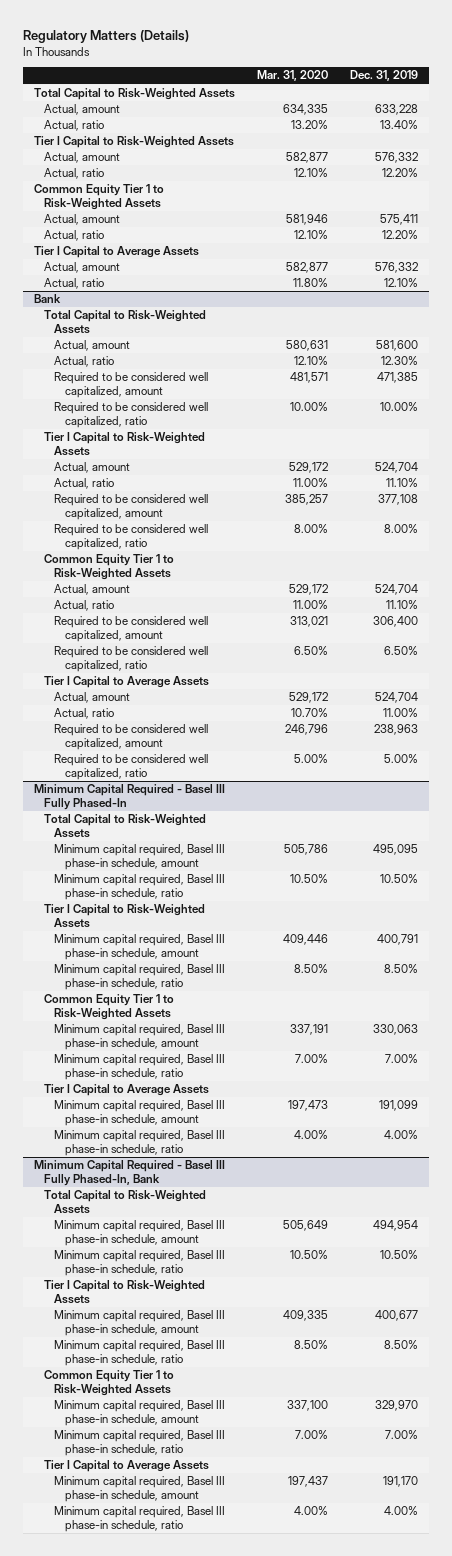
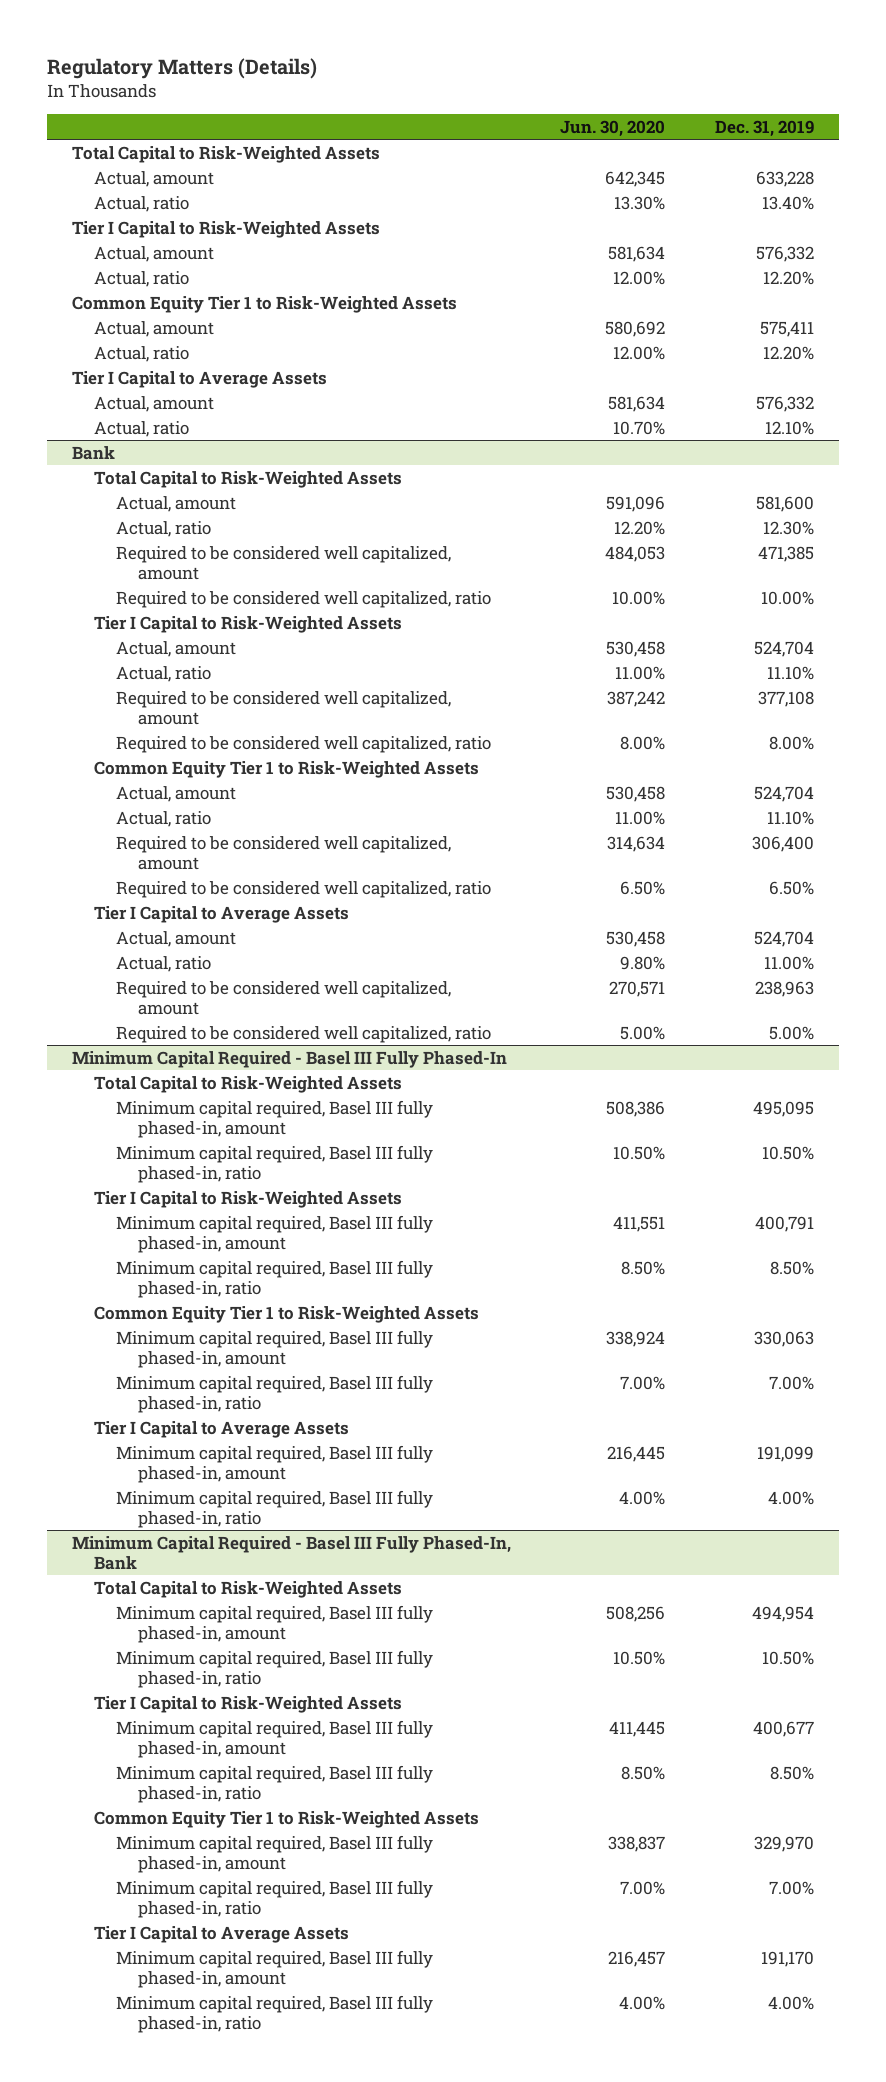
- | Mar. 31, 2020 | Dec. 31, 2019
+ | Jun. 30, 2020 | Dec. 31, 2019
@ Minimum Capital Required - Basel III Fully Phased-In
- Minimum capital required, Basel III phase-in schedule, amount | 505,786 | 495,095
- Minimum capital required, Basel III phase-in schedule, ratio | 10.50% | 10.50%
+ Minimum capital required, Basel III fully phased-in, amount | 508,386 | 495,095
+ Minimum capital required, Basel III fully phased-in, ratio | 10.50% | 10.50%
- Minimum capital required, Basel III phase-in schedule, amount | 409,446 | 400,791
- Minimum capital required, Basel III phase-in schedule, ratio | 8.50% | 8.50%
+ Minimum capital required, Basel III fully phased-in, amount | 411,551 | 400,791
+ Minimum capital required, Basel III fully phased-in, ratio | 8.50% | 8.50%
- Minimum capital required, Basel III phase-in schedule, amount | 337,191 | 330,063
- Minimum capital required, Basel III phase-in schedule, ratio | 7.00% | 7.00%
+ Minimum capital required, Basel III fully phased-in, amount | 338,924 | 330,063
+ Minimum capital required, Basel III fully phased-in, ratio | 7.00% | 7.00%
- Minimum capital required, Basel III phase-in schedule, amount | 197,473 | 191,099
- Minimum capital required, Basel III phase-in schedule, ratio | 4.00% | 4.00%
+ Minimum capital required, Basel III fully phased-in, amount | 216,445 | 191,099
+ Minimum capital required, Basel III fully phased-in, ratio | 4.00% | 4.00%
@ Minimum Capital Required - Basel III Fully Phased-In, Bank
- Minimum capital required, Basel III phase-in schedule, amount | 505,649 | 494,954
- Minimum capital required, Basel III phase-in schedule, ratio | 10.50% | 10.50%
+ Minimum capital required, Basel III fully phased-in, amount | 508,256 | 494,954
+ Minimum capital required, Basel III fully phased-in, ratio | 10.50% | 10.50%
- Minimum capital required, Basel III phase-in schedule, amount | 409,335 | 400,677
- Minimum capital required, Basel III phase-in schedule, ratio | 8.50% | 8.50%
+ Minimum capital required, Basel III fully phased-in, amount | 411,445 | 400,677
+ Minimum capital required, Basel III fully phased-in, ratio | 8.50% | 8.50%
- Minimum capital required, Basel III phase-in schedule, amount | 337,100 | 329,970
- Minimum capital required, Basel III phase-in schedule, ratio | 7.00% | 7.00%
+ Minimum capital required, Basel III fully phased-in, amount | 338,837 | 329,970
+ Minimum capital required, Basel III fully phased-in, ratio | 7.00% | 7.00%
- Minimum capital required, Basel III phase-in schedule, amount | 197,437 | 191,170
- Minimum capital required, Basel III phase-in schedule, ratio | 4.00% | 4.00%
+ Minimum capital required, Basel III fully phased-in, amount | 216,457 | 191,170
+ Minimum capital required, Basel III fully phased-in, ratio | 4.00% | 4.00%

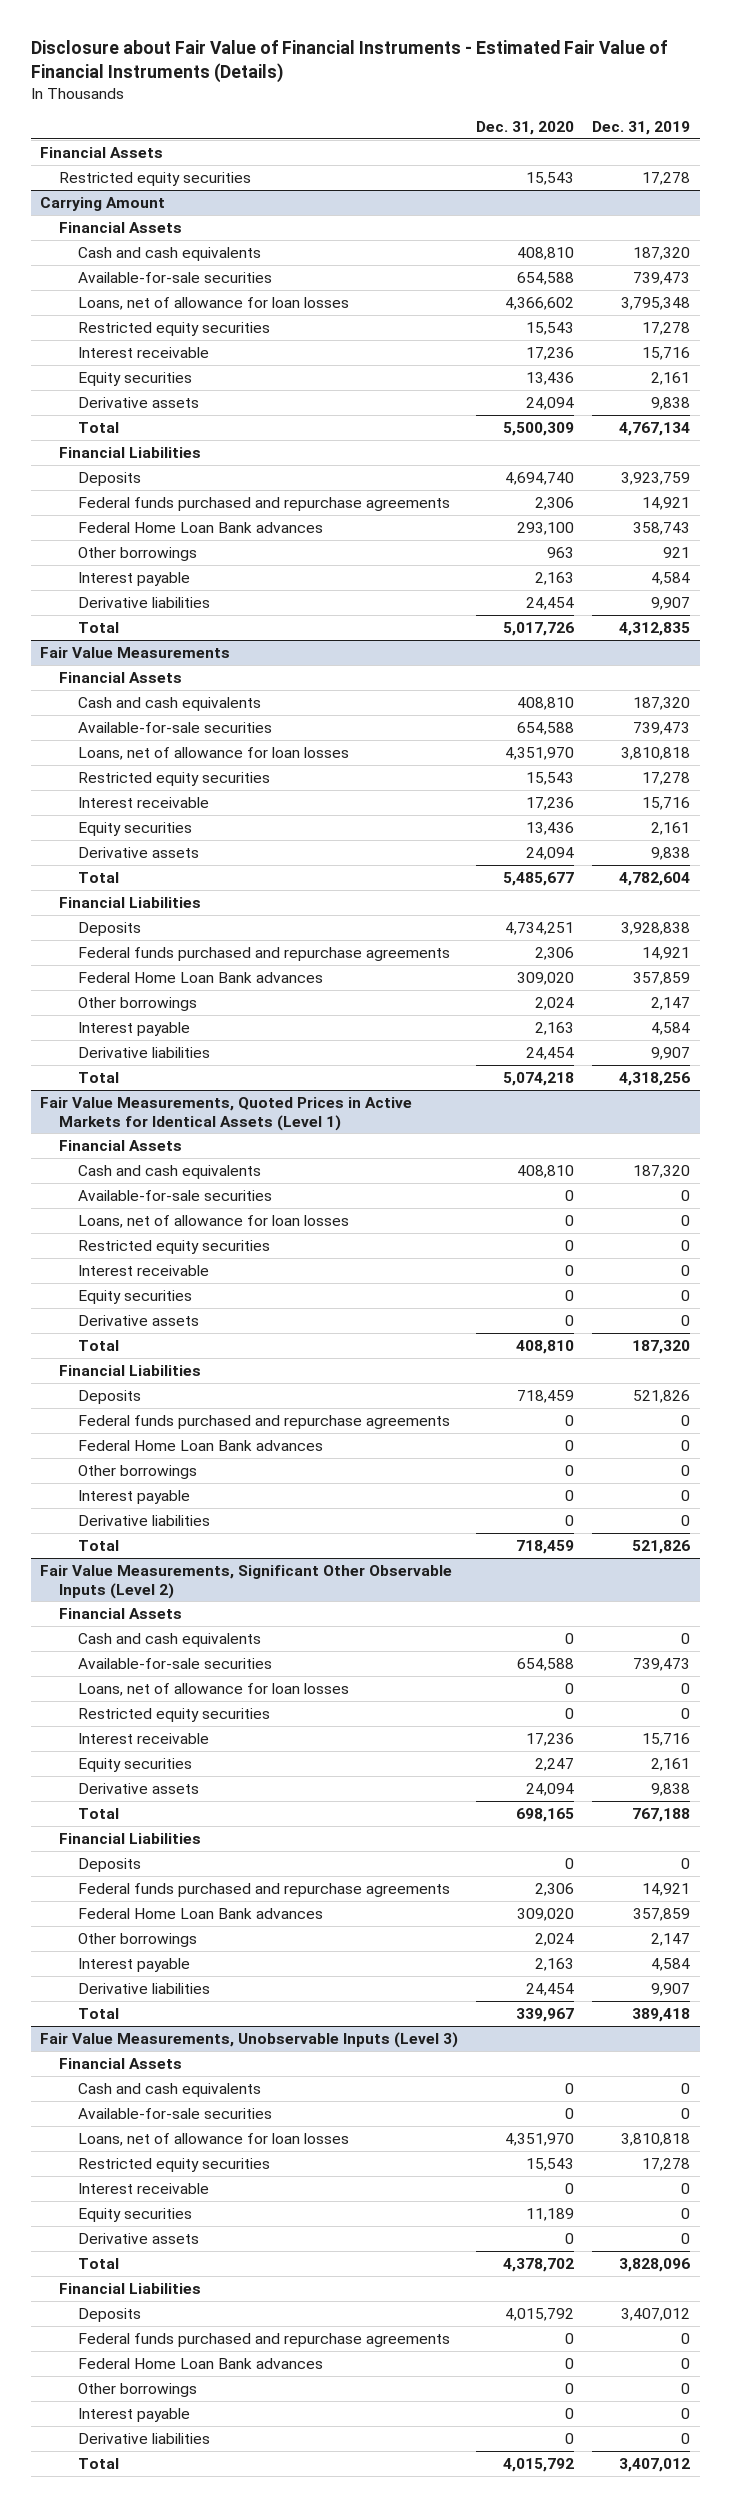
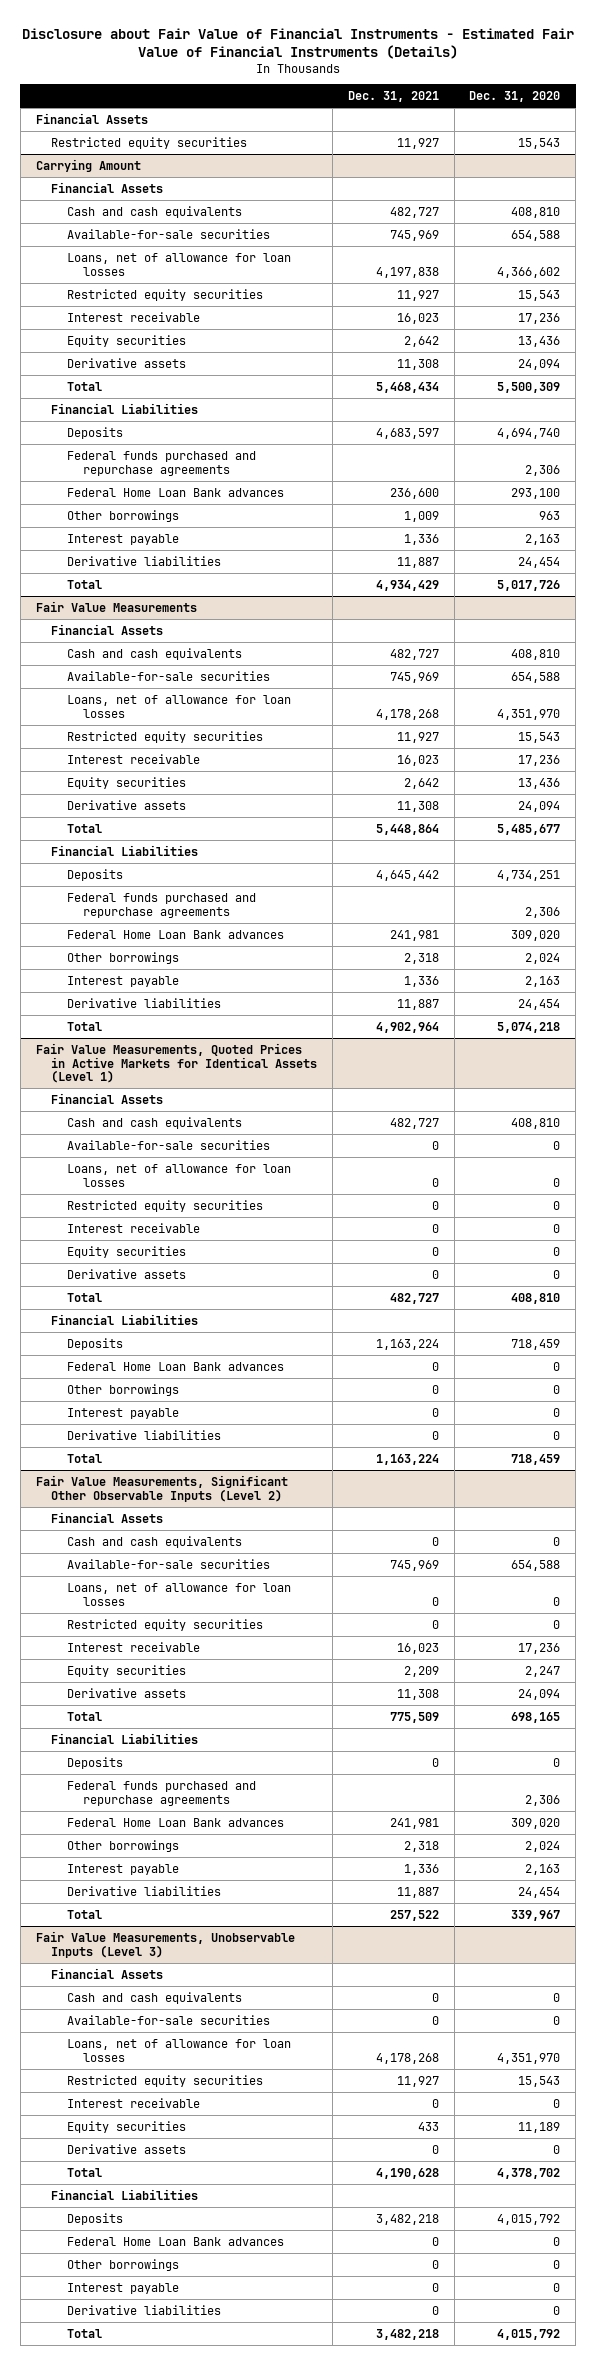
- | Dec. 31, 2020 | Dec. 31, 2019
+ | Dec. 31, 2021 | Dec. 31, 2020
@ Fair Value Measurements, Quoted Prices in Active Markets for Identical Assets (Level 1)
- Federal funds purchased and repurchase agreements | 0 | 0
@ Fair Value Measurements, Unobservable Inputs (Level 3)
- Federal funds purchased and repurchase agreements | 0 | 0

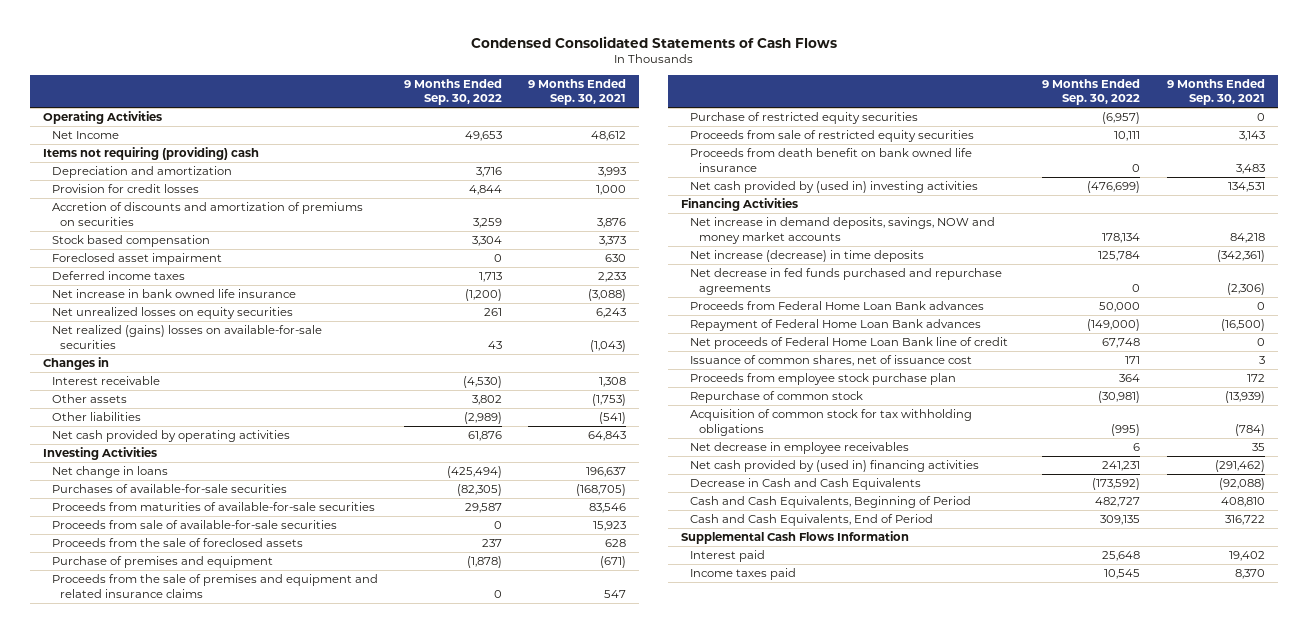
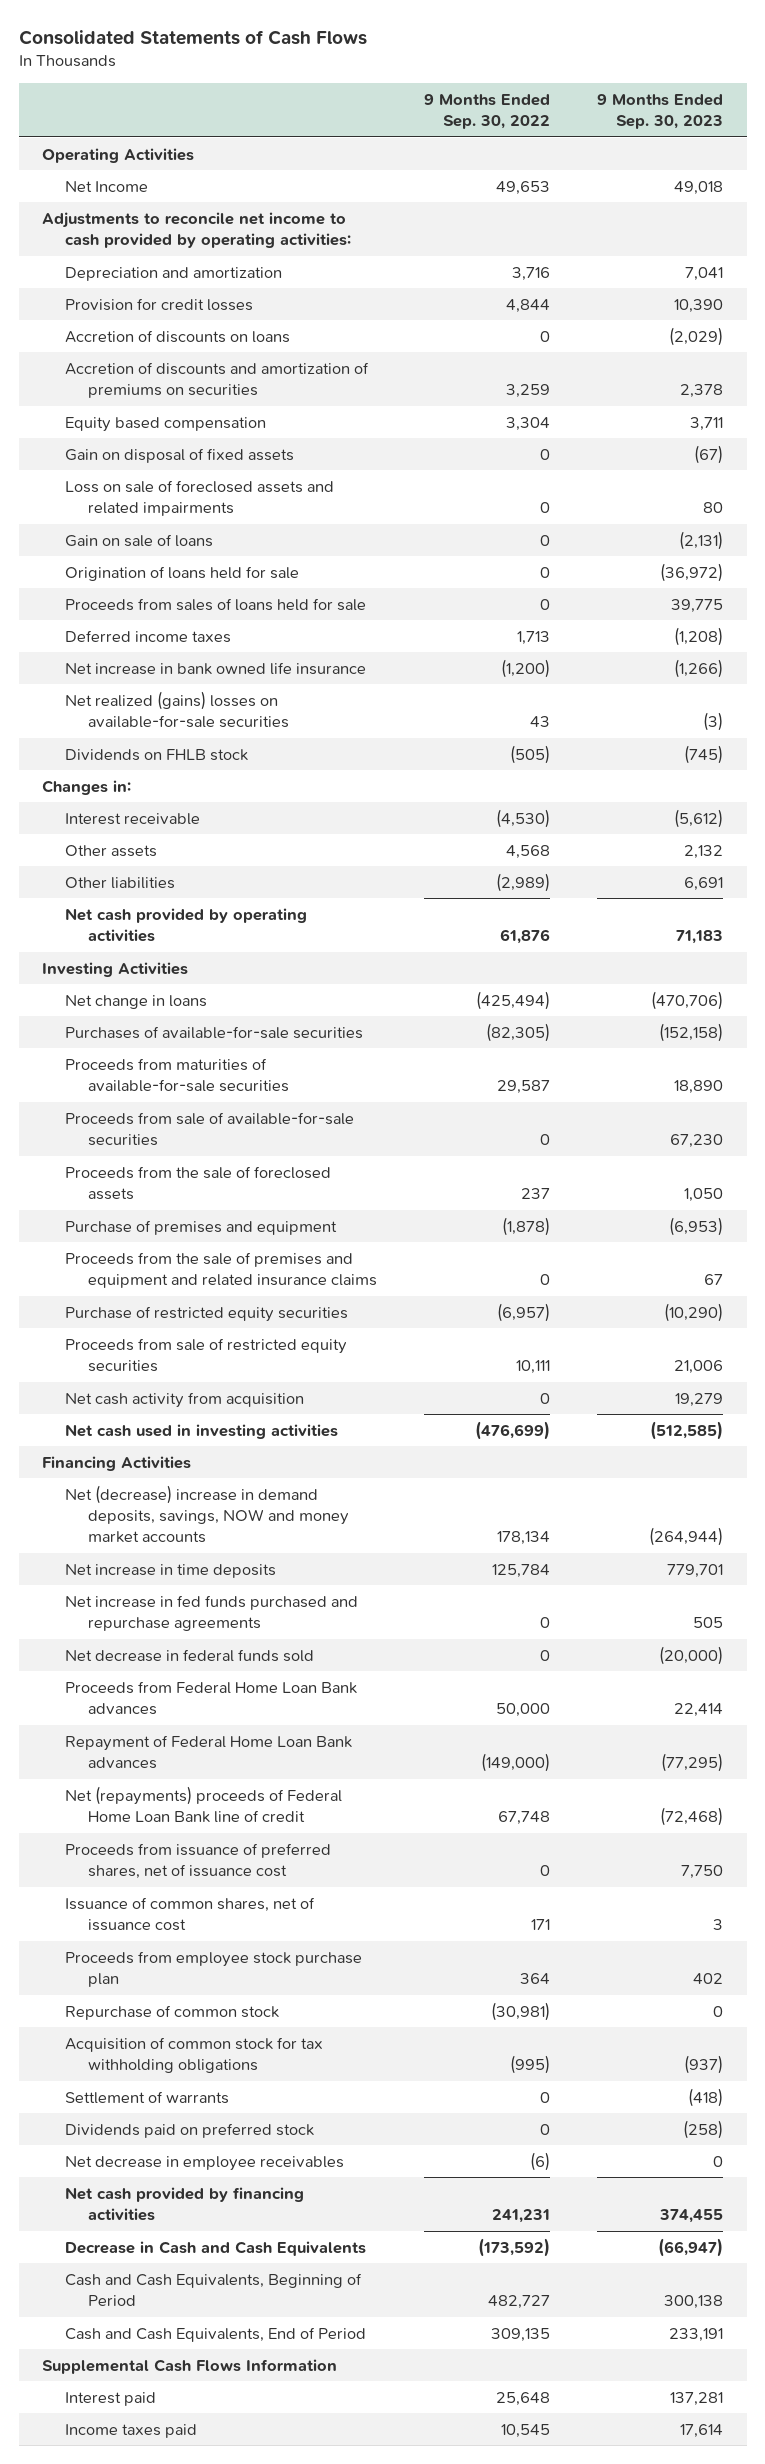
- Condensed Consolidated Statements of Cash Flows
+ Consolidated Statements of Cash Flows
- | 9 Months Ended Sep. 30, 2022 | 9 Months Ended Sep. 30, 2021
+ | 9 Months Ended Sep. 30, 2022 | 9 Months Ended Sep. 30, 2023
- Items not requiring (providing) cash
+ Adjustments to reconcile net income to cash provided by operating activities:
+ Accretion of discounts on loans | 0 | (2,029)
- Stock based compensation | 3,304 | 3,373
- Foreclosed asset impairment | 0 | 630
+ Equity based compensation | 3,304 | 3,711
+ Gain on disposal of fixed assets | 0 | (67)
+ Loss on sale of foreclosed assets and related impairments | 0 | 80
+ Gain on sale of loans | 0 | (2,131)
+ Origination of loans held for sale | 0 | (36,972)
+ Proceeds from sales of loans held for sale | 0 | 39,775
- Net unrealized losses on equity securities | 261 | 6,243
- Changes in
+ Dividends on FHLB stock | (505) | (745)
+ Changes in:
- Other assets | 3,802 | (1,753)
+ Other assets | 4,568 | 2,132
- Proceeds from death benefit on bank owned life insurance | 0 | 3,483
- Net cash provided by (used in) investing activities | (476,699) | 134,531
+ Net cash activity from acquisition | 0 | 19,279
+ Net cash used in investing activities | (476,699) | (512,585)
- Net increase in demand deposits, savings, NOW and money market accounts | 178,134 | 84,218
- Net increase (decrease) in time deposits | 125,784 | (342,361)
- Net decrease in fed funds purchased and repurchase agreements | 0 | (2,306)
+ Net (decrease) increase in demand deposits, savings, NOW and money market accounts | 178,134 | (264,944)
+ Net increase in time deposits | 125,784 | 779,701
+ Net increase in fed funds purchased and repurchase agreements | 0 | 505
+ Net decrease in federal funds sold | 0 | (20,000)
- Net proceeds of Federal Home Loan Bank line of credit | 67,748 | 0
+ Net (repayments) proceeds of Federal Home Loan Bank line of credit | 67,748 | (72,468)
+ Proceeds from issuance of preferred shares, net of issuance cost | 0 | 7,750
- Net decrease in employee receivables | 6 | 35
- Net cash provided by (used in) financing activities | 241,231 | (291,462)
+ Settlement of warrants | 0 | (418)
+ Dividends paid on preferred stock | 0 | (258)
+ Net decrease in employee receivables | (6) | 0
+ Net cash provided by financing activities | 241,231 | 374,455

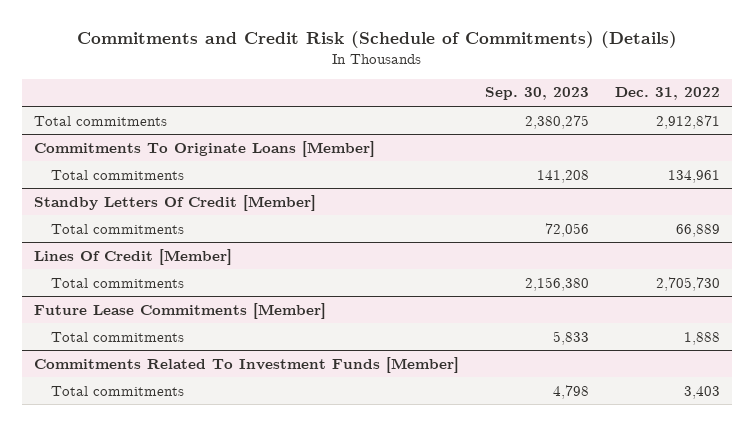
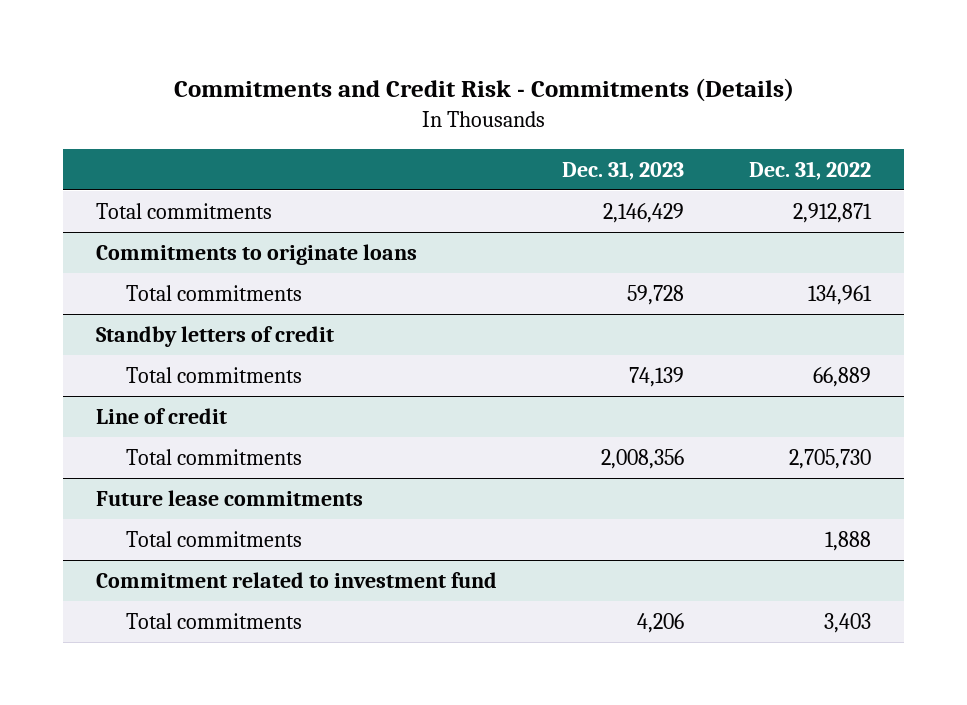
- Commitments and Credit Risk (Schedule of Commitments) (Details)
+ Commitments and Credit Risk - Commitments (Details)
- | Sep. 30, 2023 | Dec. 31, 2022
+ | Dec. 31, 2023 | Dec. 31, 2022
- Commitments To Originate Loans [Member]
+ Commitments to originate loans
- Standby Letters Of Credit [Member]
+ Standby letters of credit
- Lines Of Credit [Member]
+ Line of credit
- Future Lease Commitments [Member]
+ Future lease commitments
- Commitments Related To Investment Funds [Member]
+ Commitment related to investment fund

